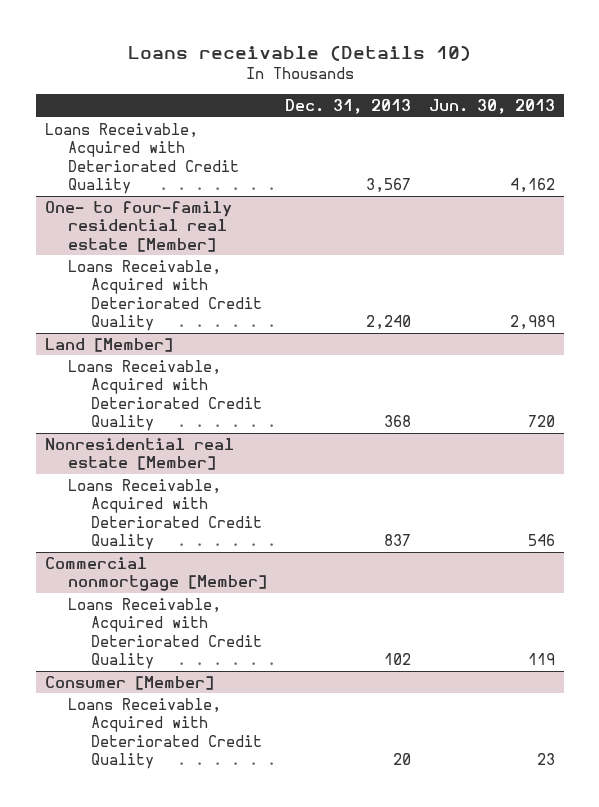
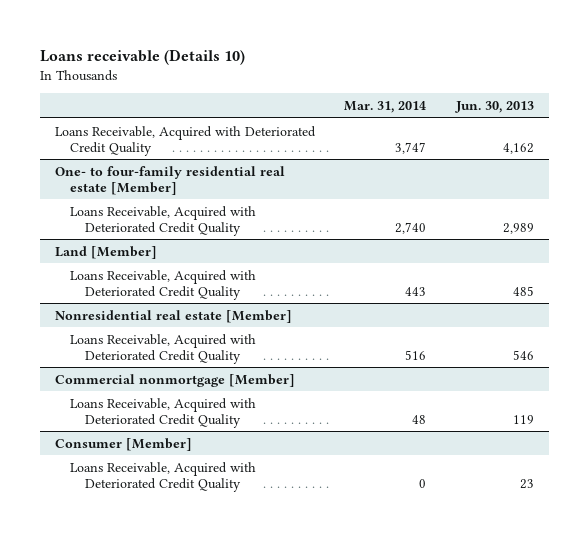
- | Dec. 31, 2013 | Jun. 30, 2013
+ | Mar. 31, 2014 | Jun. 30, 2013
@ Land [Member]
- Loans Receivable, Acquired with Deteriorated Credit Quality | 368 | 720
+ Loans Receivable, Acquired with Deteriorated Credit Quality | 443 | 485

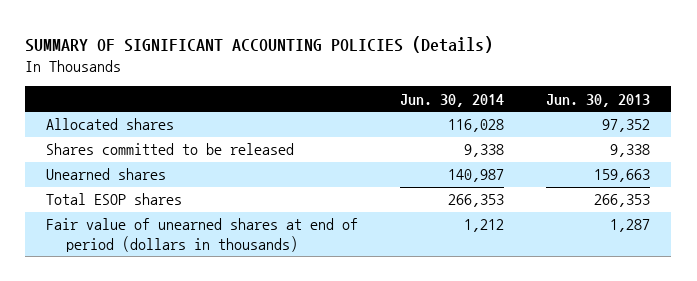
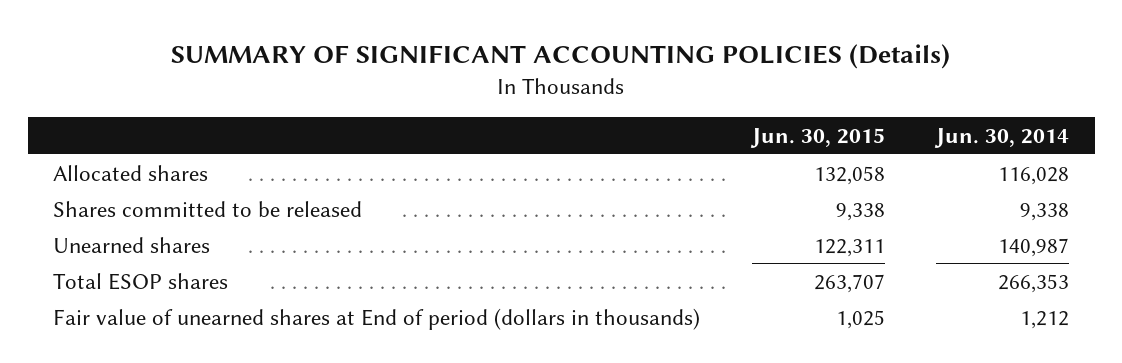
- | Jun. 30, 2014 | Jun. 30, 2013
+ | Jun. 30, 2015 | Jun. 30, 2014
- Fair value of unearned shares at end of period (dollars in thousands) | 1,212 | 1,287
+ Fair value of unearned shares at End of period (dollars in thousands) | 1,025 | 1,212

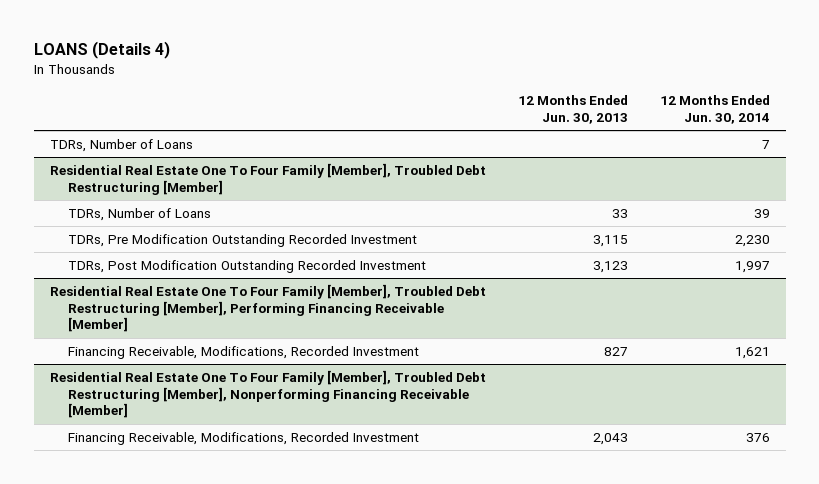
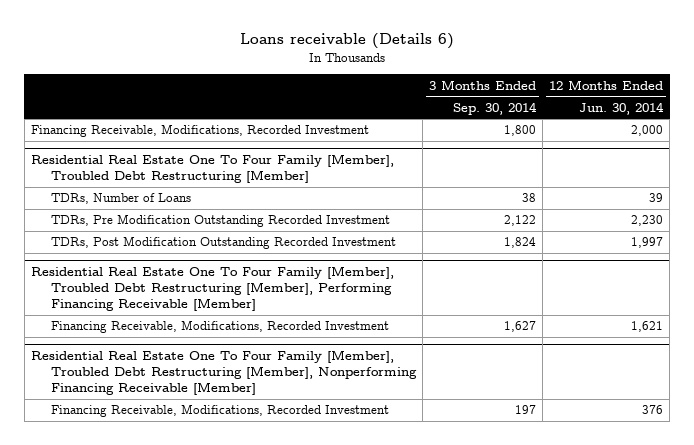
- LOANS (Details 4)
+ Loans receivable (Details 6)
- | 12 Months Ended Jun. 30, 2013 | 12 Months Ended Jun. 30, 2014
+ | 3 Months Ended Sep. 30, 2014 | 12 Months Ended Jun. 30, 2014
- TDRs, Number of Loans | | 7
+ Financing Receivable, Modifications, Recorded Investment | 1,800 | 2,000

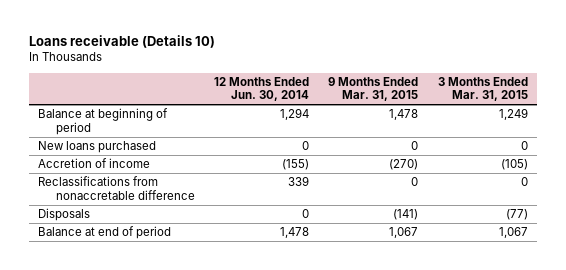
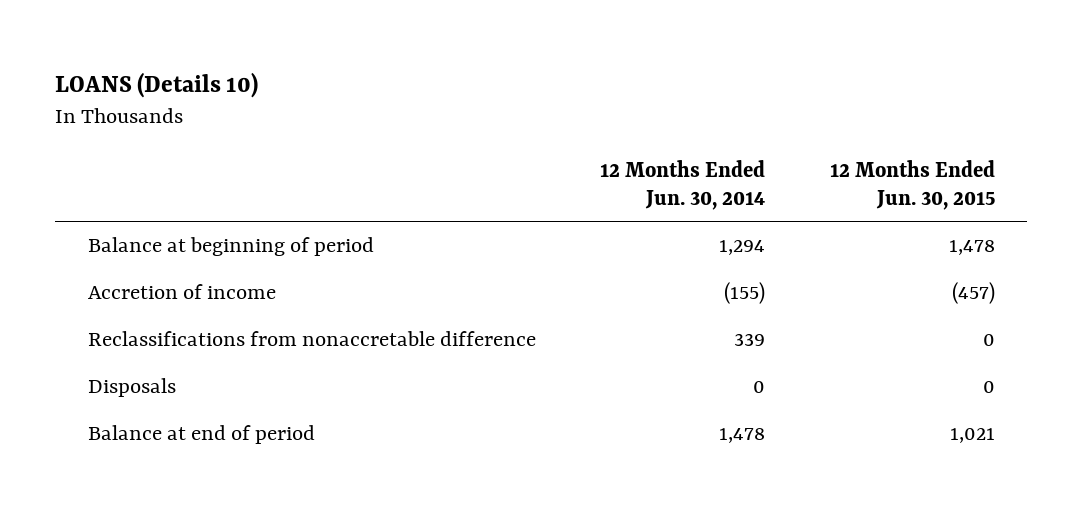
- Loans receivable (Details 10)
+ LOANS (Details 10)
- | 12 Months Ended Jun. 30, 2014 | 9 Months Ended Mar. 31, 2015 | 3 Months Ended Mar. 31, 2015
+ | 12 Months Ended Jun. 30, 2014 | 12 Months Ended Jun. 30, 2015
- New loans purchased | 0 | 0 | 0

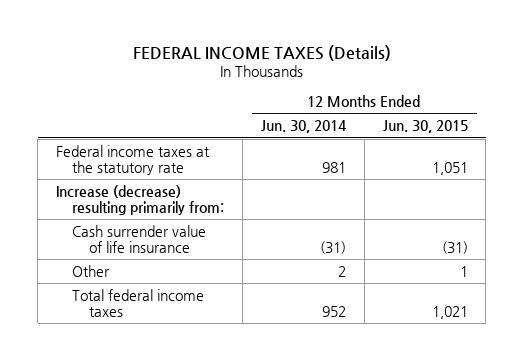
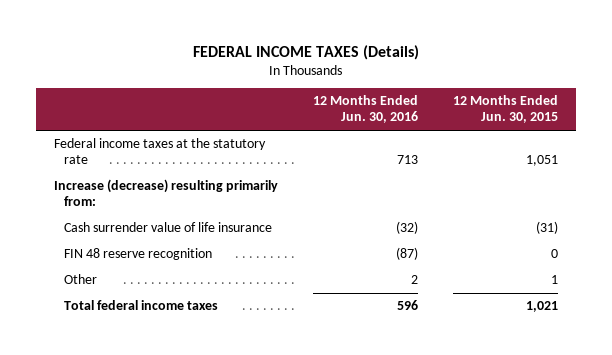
- | 12 Months Ended Jun. 30, 2014 | 12 Months Ended Jun. 30, 2015
+ | 12 Months Ended Jun. 30, 2016 | 12 Months Ended Jun. 30, 2015
+ FIN 48 reserve recognition | (87) | 0

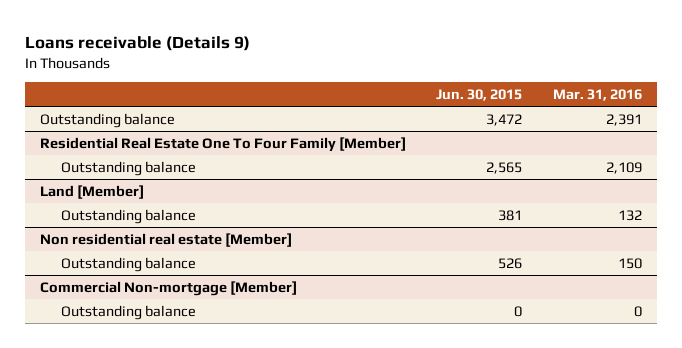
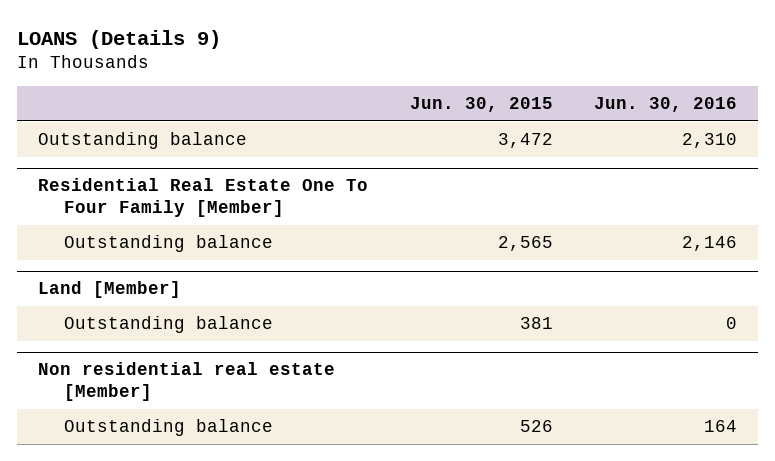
- Loans receivable (Details 9)
+ LOANS (Details 9)
- | Jun. 30, 2015 | Mar. 31, 2016
+ | Jun. 30, 2015 | Jun. 30, 2016
- Commercial Non-mortgage [Member]
- Outstanding balance | 0 | 0

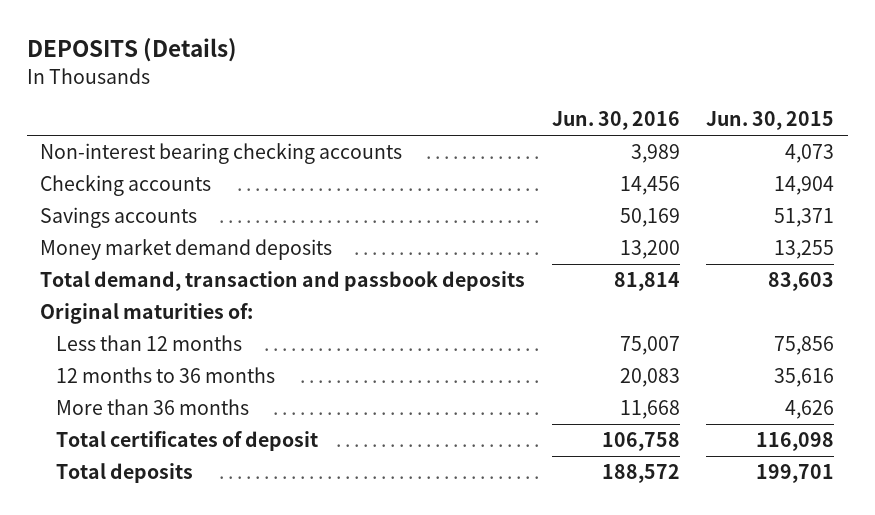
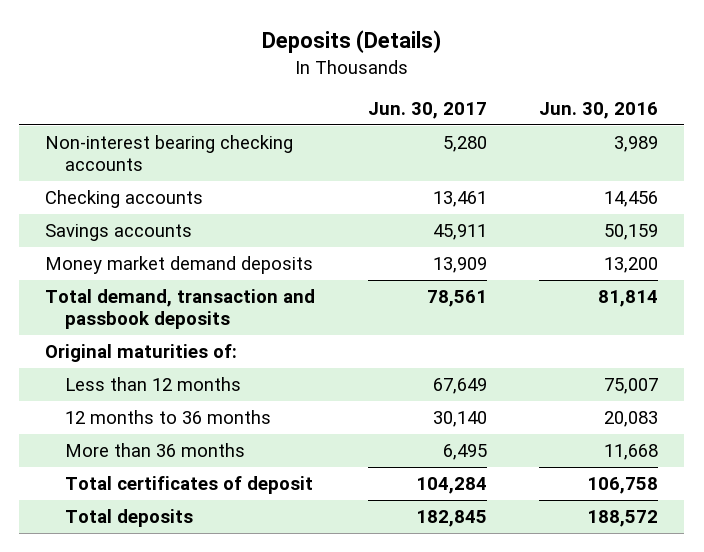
- DEPOSITS (Details)
+ Deposits (Details)
- | Jun. 30, 2016 | Jun. 30, 2015
+ | Jun. 30, 2017 | Jun. 30, 2016
- Savings accounts | 50,169 | 51,371
+ Savings accounts | 45,911 | 50,159

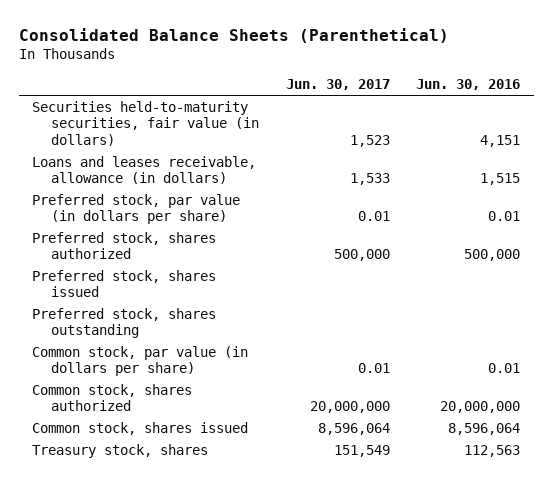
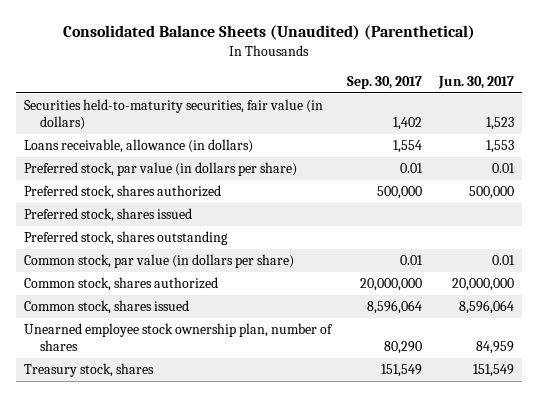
- Consolidated Balance Sheets (Parenthetical)
+ Consolidated Balance Sheets (Unaudited) (Parenthetical)
- | Jun. 30, 2017 | Jun. 30, 2016
+ | Sep. 30, 2017 | Jun. 30, 2017
- Loans and leases receivable, allowance (in dollars) | 1,533 | 1,515
+ Loans receivable, allowance (in dollars) | 1,554 | 1,553
+ Unearned employee stock ownership plan, number of shares | 80,290 | 84,959

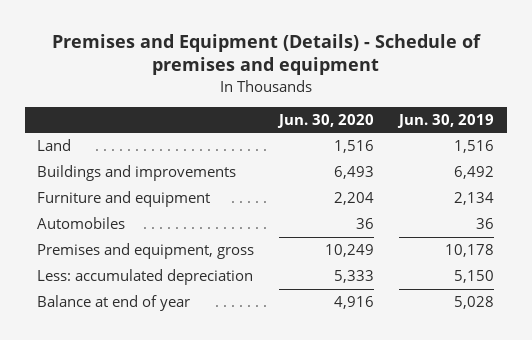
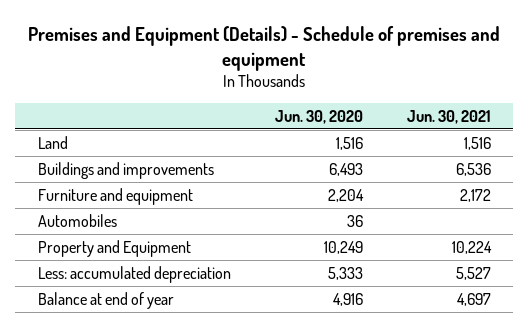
- | Jun. 30, 2020 | Jun. 30, 2019
+ | Jun. 30, 2020 | Jun. 30, 2021
- Premises and equipment, gross | 10,249 | 10,178
+ Property and Equipment | 10,249 | 10,224

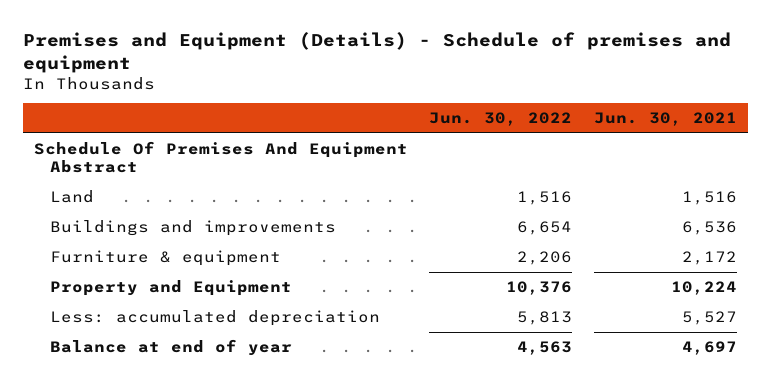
- | Jun. 30, 2020 | Jun. 30, 2021
+ | Jun. 30, 2022 | Jun. 30, 2021
+ Schedule Of Premises And Equipment Abstract
- Furniture and equipment | 2,204 | 2,172
- Automobiles | 36 |
+ Furniture & equipment | 2,206 | 2,172

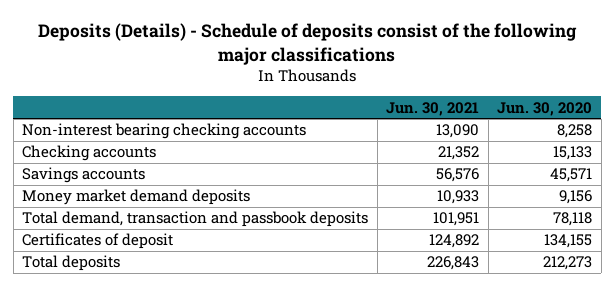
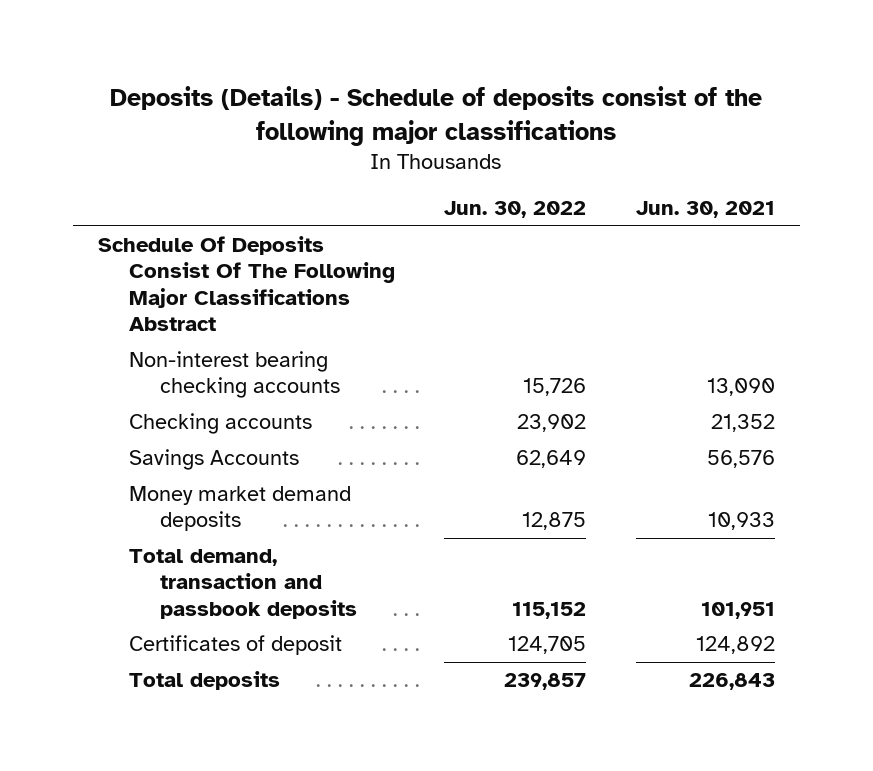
- | Jun. 30, 2021 | Jun. 30, 2020
+ | Jun. 30, 2022 | Jun. 30, 2021
+ Schedule Of Deposits Consist Of The Following Major Classifications Abstract
- Savings accounts | 56,576 | 45,571
+ Savings Accounts | 62,649 | 56,576

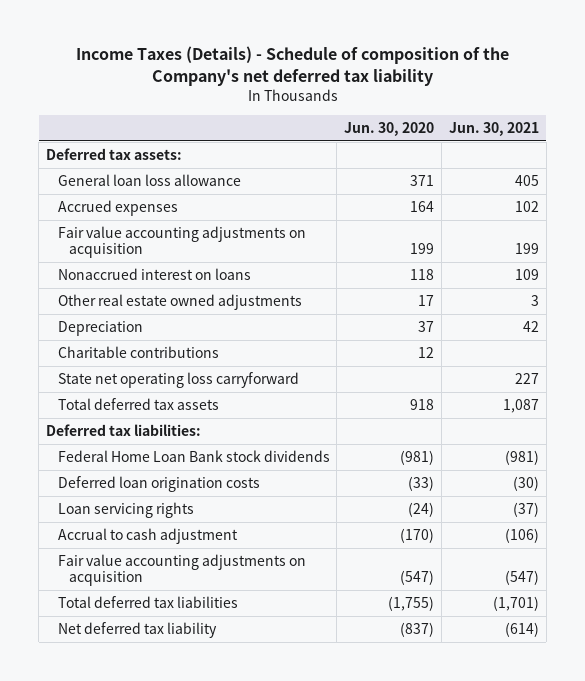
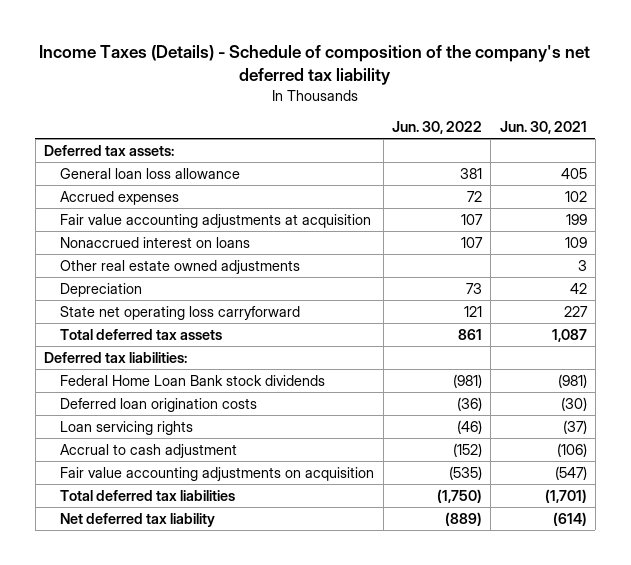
- Income Taxes (Details) - Schedule of composition of the Company's net deferred tax liability
+ Income Taxes (Details) - Schedule of composition of the company's net deferred tax liability
- | Jun. 30, 2020 | Jun. 30, 2021
+ | Jun. 30, 2022 | Jun. 30, 2021
- Fair value accounting adjustments on acquisition | 199 | 199
+ Fair value accounting adjustments at acquisition | 107 | 199
- Charitable contributions | 12 |

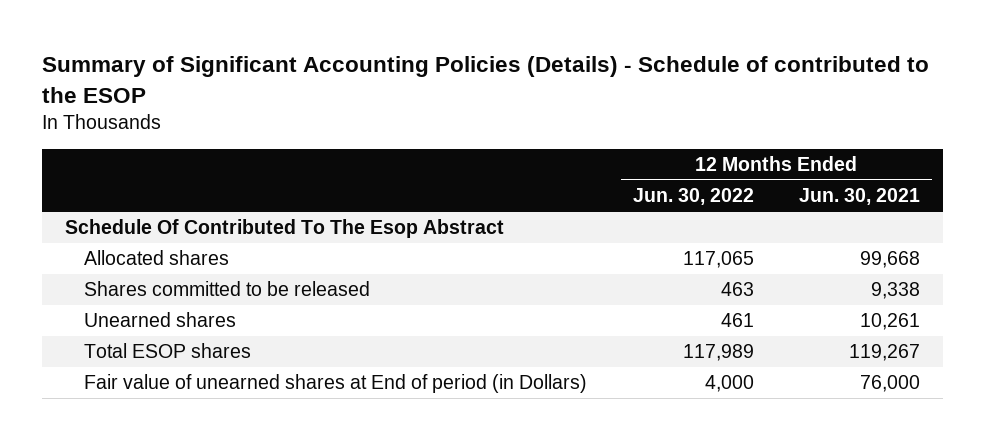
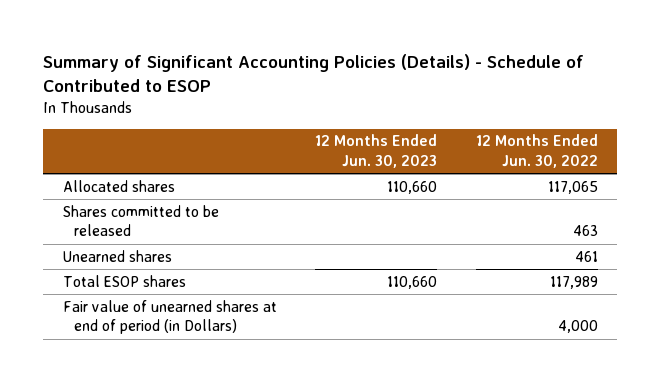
- Summary of Significant Accounting Policies (Details) - Schedule of contributed to the ESOP
+ Summary of Significant Accounting Policies (Details) - Schedule of Contributed to ESOP
- | 12 Months Ended Jun. 30, 2022 | 12 Months Ended Jun. 30, 2021
+ | 12 Months Ended Jun. 30, 2023 | 12 Months Ended Jun. 30, 2022
- Schedule Of Contributed To The Esop Abstract
- Fair value of unearned shares at End of period (in Dollars) | 4,000 | 76,000
+ Fair value of unearned shares at end of period (in Dollars) | | 4,000

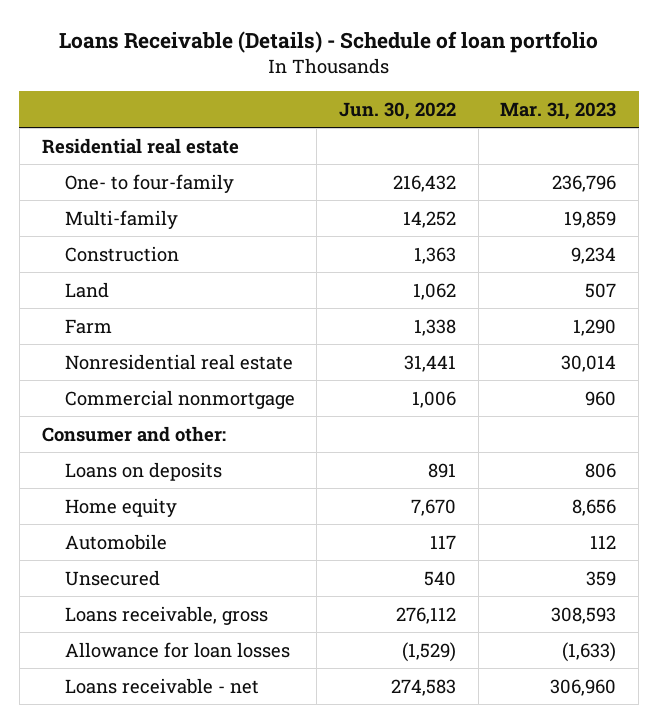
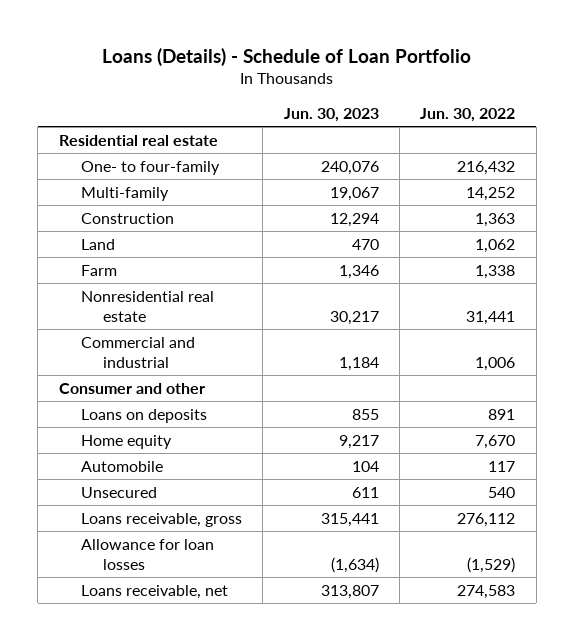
- Loans Receivable (Details) - Schedule of loan portfolio
+ Loans (Details) - Schedule of Loan Portfolio
- | Jun. 30, 2022 | Mar. 31, 2023
+ | Jun. 30, 2023 | Jun. 30, 2022
- Commercial nonmortgage | 1,006 | 960
- Consumer and other:
+ Commercial and industrial | 1,184 | 1,006
+ Consumer and other
- Loans receivable - net | 274,583 | 306,960
+ Loans receivable, net | 313,807 | 274,583

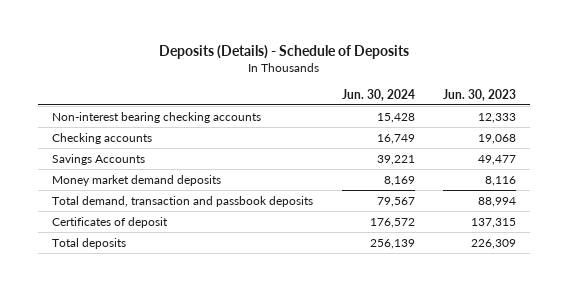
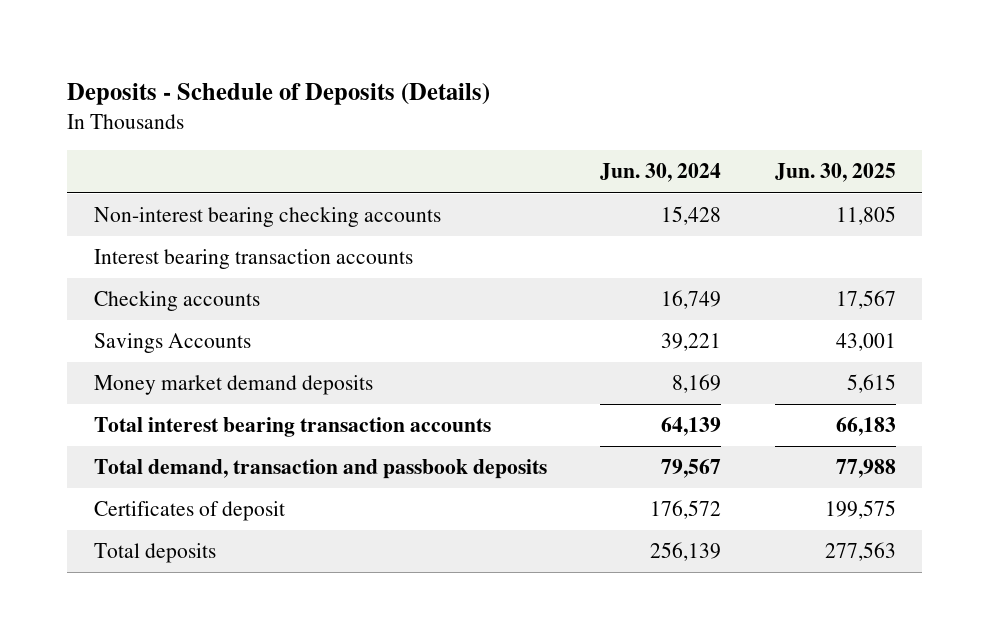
- Deposits (Details) - Schedule of Deposits
+ Deposits - Schedule of Deposits (Details)
- | Jun. 30, 2024 | Jun. 30, 2023
+ | Jun. 30, 2024 | Jun. 30, 2025
+ Interest bearing transaction accounts
+ Total interest bearing transaction accounts | 64,139 | 66,183

